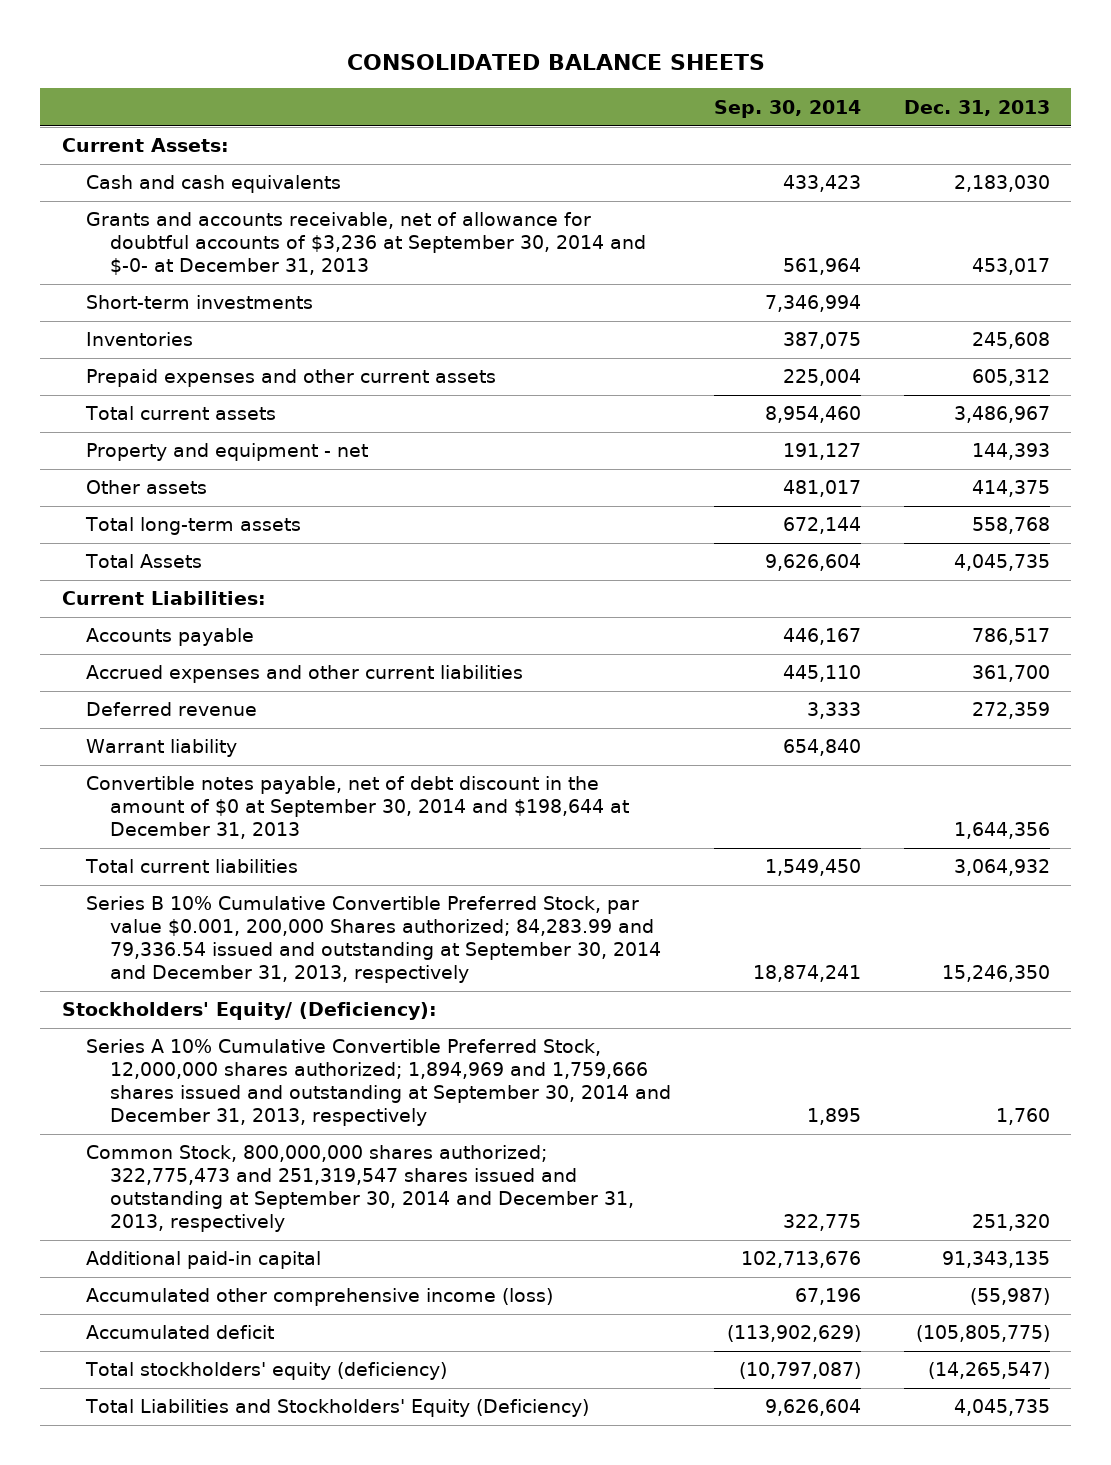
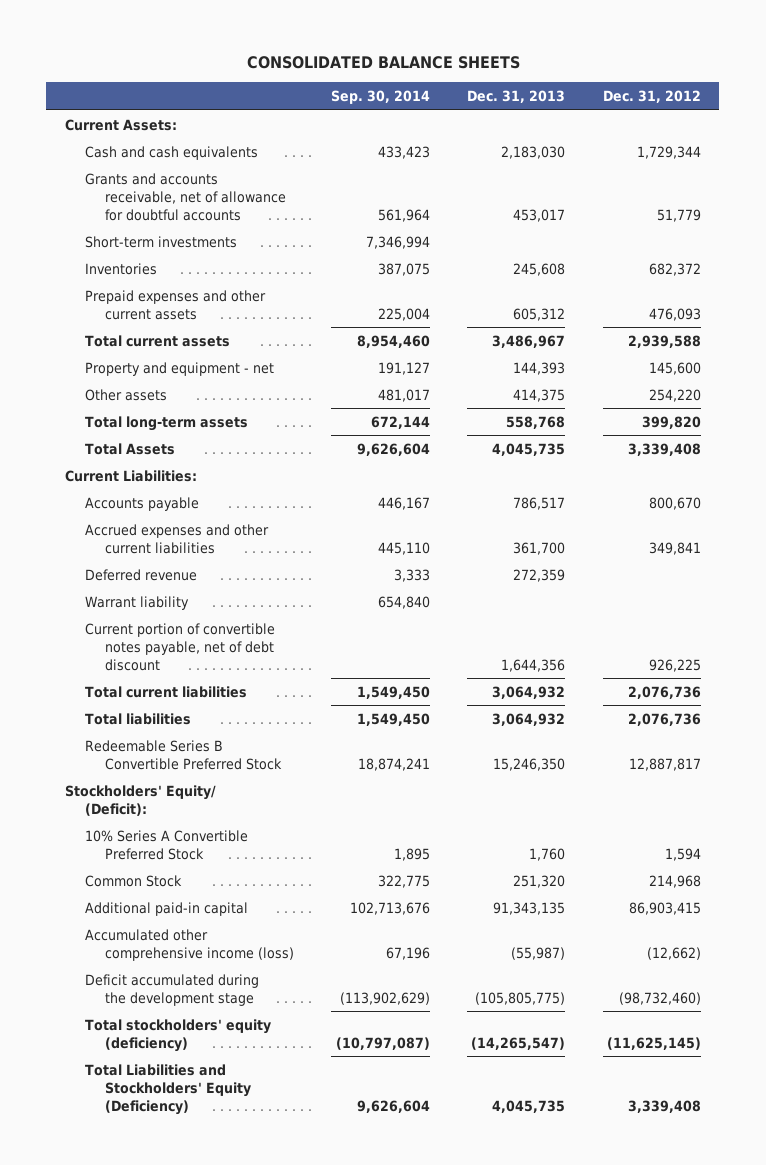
- | Sep. 30, 2014 | Dec. 31, 2013
+ | Sep. 30, 2014 | Dec. 31, 2013 | Dec. 31, 2012
- Grants and accounts receivable, net of allowance for doubtful accounts of $3,236 at September 30, 2014 and $-0- at December 31, 2013 | 561,964 | 453,017
+ Grants and accounts receivable, net of allowance for doubtful accounts | 561,964 | 453,017 | 51,779
- Convertible notes payable, net of debt discount in the amount of $0 at September 30, 2014 and $198,644 at December 31, 2013 | | 1,644,356
+ Current portion of convertible notes payable, net of debt discount | | 1,644,356 | 926,225
- Series B 10% Cumulative Convertible Preferred Stock, par value $0.001, 200,000 Shares authorized; 84,283.99 and 79,336.54 issued and outstanding at September 30, 2014 and December 31, 2013, respectively | 18,874,241 | 15,246,350
- Stockholders' Equity/ (Deficiency):
- Series A 10% Cumulative Convertible Preferred Stock, 12,000,000 shares authorized; 1,894,969 and 1,759,666 shares issued and outstanding at September 30, 2014 and December 31, 2013, respectively | 1,895 | 1,760
- Common Stock, 800,000,000 shares authorized; 322,775,473 and 251,319,547 shares issued and outstanding at September 30, 2014 and December 31, 2013, respectively | 322,775 | 251,320
+ Total liabilities | 1,549,450 | 3,064,932 | 2,076,736
+ Redeemable Series B Convertible Preferred Stock | 18,874,241 | 15,246,350 | 12,887,817
+ Stockholders' Equity/ (Deficit):
+ 10% Series A Convertible Preferred Stock | 1,895 | 1,760 | 1,594
+ Common Stock | 322,775 | 251,320 | 214,968
- Accumulated deficit | (113,902,629) | (105,805,775)
+ Deficit accumulated during the development stage | (113,902,629) | (105,805,775) | (98,732,460)

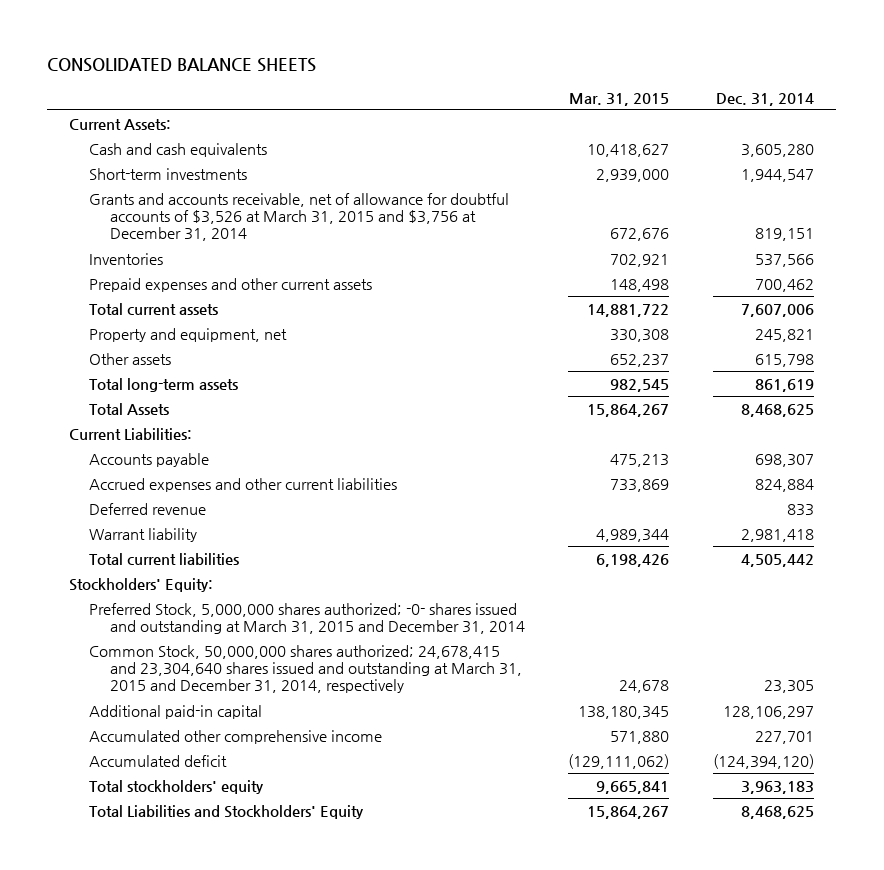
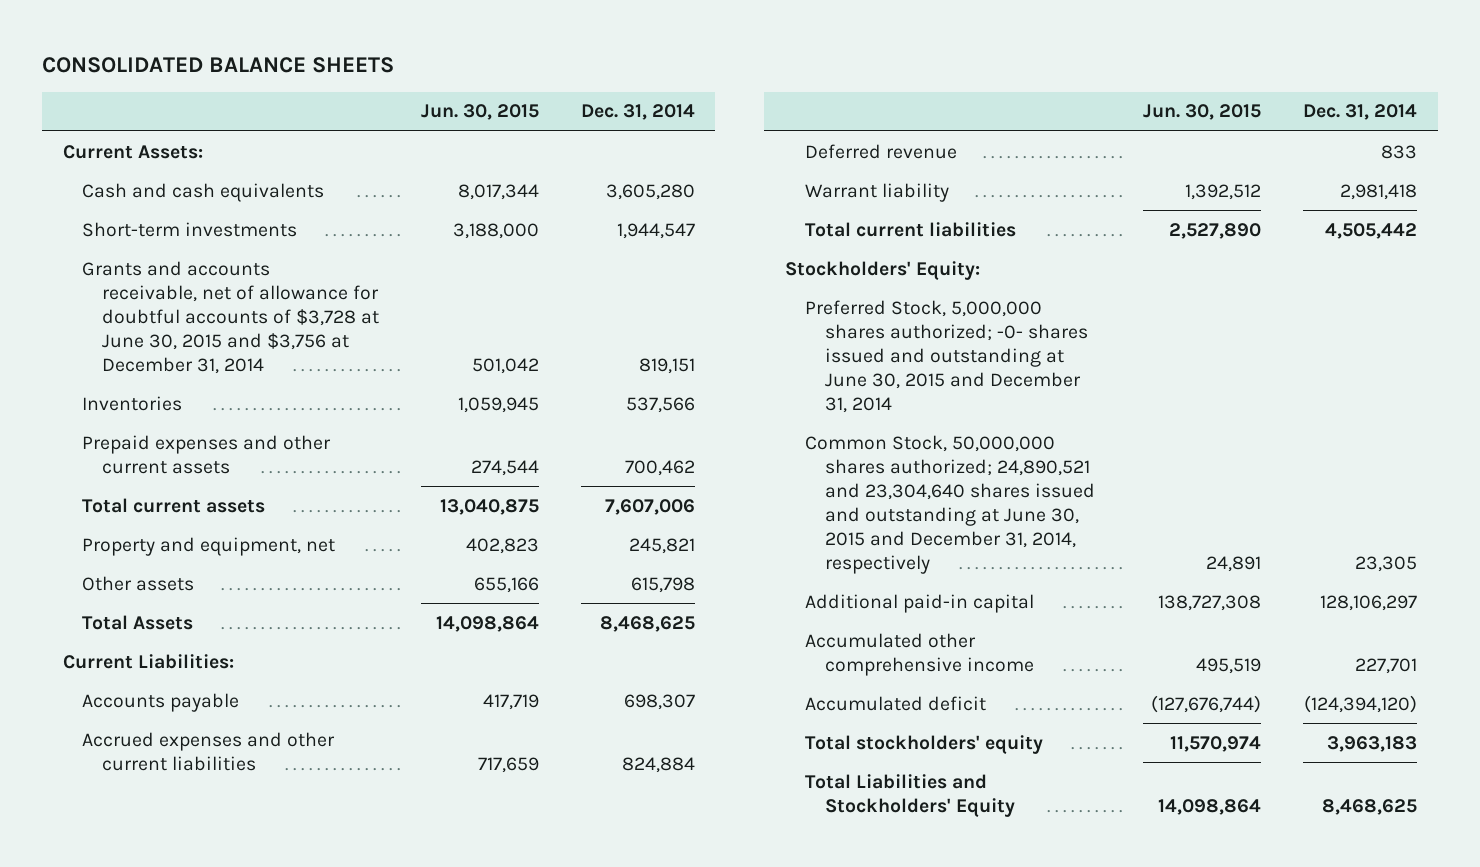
- | Mar. 31, 2015 | Dec. 31, 2014
+ | Jun. 30, 2015 | Dec. 31, 2014
- Grants and accounts receivable, net of allowance for doubtful accounts of $3,526 at March 31, 2015 and $3,756 at December 31, 2014 | 672,676 | 819,151
+ Grants and accounts receivable, net of allowance for doubtful accounts of $3,728 at June 30, 2015 and $3,756 at December 31, 2014 | 501,042 | 819,151
- Total long-term assets | 982,545 | 861,619
- Preferred Stock, 5,000,000 shares authorized; -0- shares issued and outstanding at March 31, 2015 and December 31, 2014
- Common Stock, 50,000,000 shares authorized; 24,678,415 and 23,304,640 shares issued and outstanding at March 31, 2015 and December 31, 2014, respectively | 24,678 | 23,305
+ Preferred Stock, 5,000,000 shares authorized; -0- shares issued and outstanding at June 30, 2015 and December 31, 2014
+ Common Stock, 50,000,000 shares authorized; 24,890,521 and 23,304,640 shares issued and outstanding at June 30, 2015 and December 31, 2014, respectively | 24,891 | 23,305

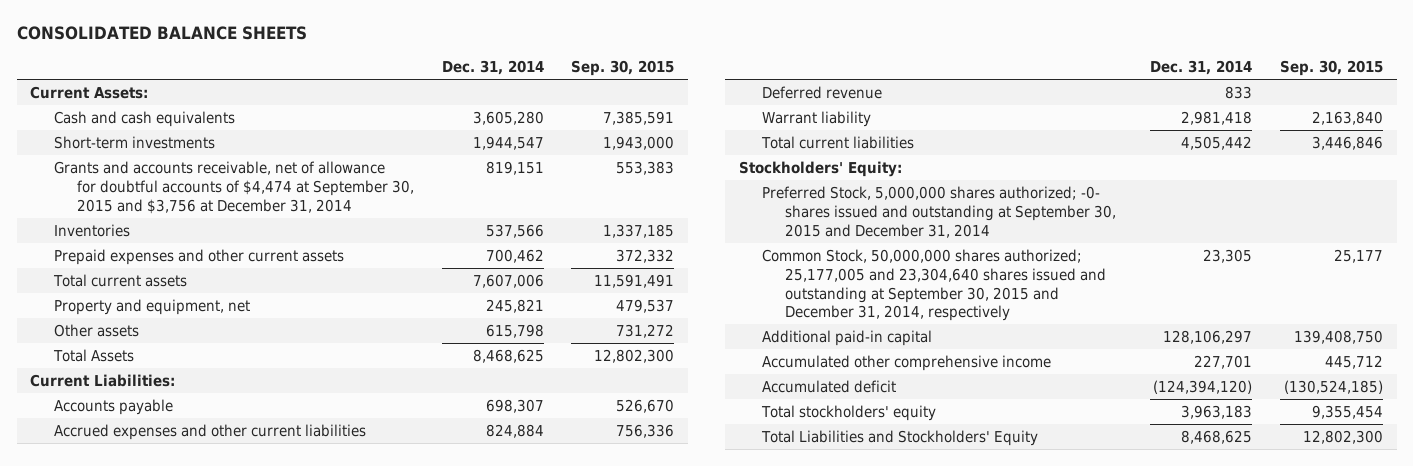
- | Jun. 30, 2015 | Dec. 31, 2014
+ | Dec. 31, 2014 | Sep. 30, 2015
- Grants and accounts receivable, net of allowance for doubtful accounts of $3,728 at June 30, 2015 and $3,756 at December 31, 2014 | 501,042 | 819,151
+ Grants and accounts receivable, net of allowance for doubtful accounts of $4,474 at September 30, 2015 and $3,756 at December 31, 2014 | 819,151 | 553,383
- Preferred Stock, 5,000,000 shares authorized; -0- shares issued and outstanding at June 30, 2015 and December 31, 2014
- Common Stock, 50,000,000 shares authorized; 24,890,521 and 23,304,640 shares issued and outstanding at June 30, 2015 and December 31, 2014, respectively | 24,891 | 23,305
+ Preferred Stock, 5,000,000 shares authorized; -0- shares issued and outstanding at September 30, 2015 and December 31, 2014
+ Common Stock, 50,000,000 shares authorized; 25,177,005 and 23,304,640 shares issued and outstanding at September 30, 2015 and December 31, 2014, respectively | 23,305 | 25,177

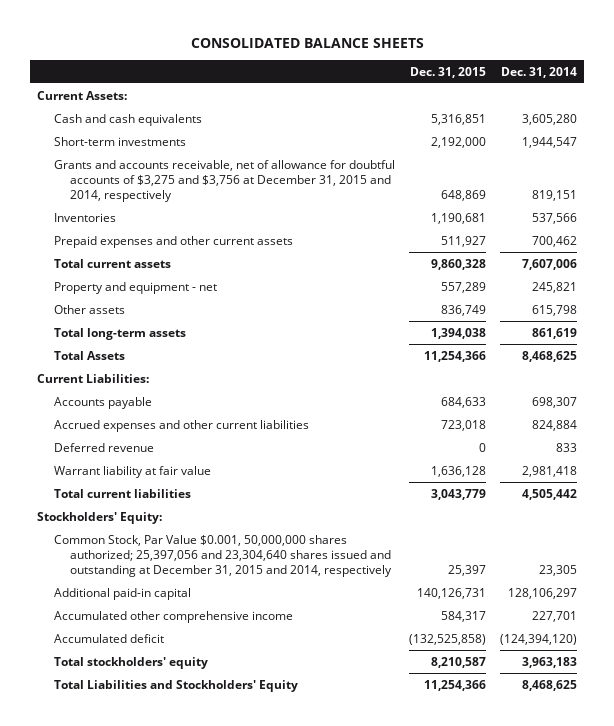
- | Dec. 31, 2014 | Sep. 30, 2015
+ | Dec. 31, 2015 | Dec. 31, 2014
- Grants and accounts receivable, net of allowance for doubtful accounts of $4,474 at September 30, 2015 and $3,756 at December 31, 2014 | 819,151 | 553,383
+ Grants and accounts receivable, net of allowance for doubtful accounts of $3,275 and $3,756 at December 31, 2015 and 2014, respectively | 648,869 | 819,151
- Property and equipment, net | 245,821 | 479,537
+ Property and equipment - net | 557,289 | 245,821
+ Total long-term assets | 1,394,038 | 861,619
- Warrant liability | 2,981,418 | 2,163,840
+ Warrant liability at fair value | 1,636,128 | 2,981,418
- Preferred Stock, 5,000,000 shares authorized; -0- shares issued and outstanding at September 30, 2015 and December 31, 2014
- Common Stock, 50,000,000 shares authorized; 25,177,005 and 23,304,640 shares issued and outstanding at September 30, 2015 and December 31, 2014, respectively | 23,305 | 25,177
+ Common Stock, Par Value $0.001, 50,000,000 shares authorized; 25,397,056 and 23,304,640 shares issued and outstanding at December 31, 2015 and 2014, respectively | 25,397 | 23,305

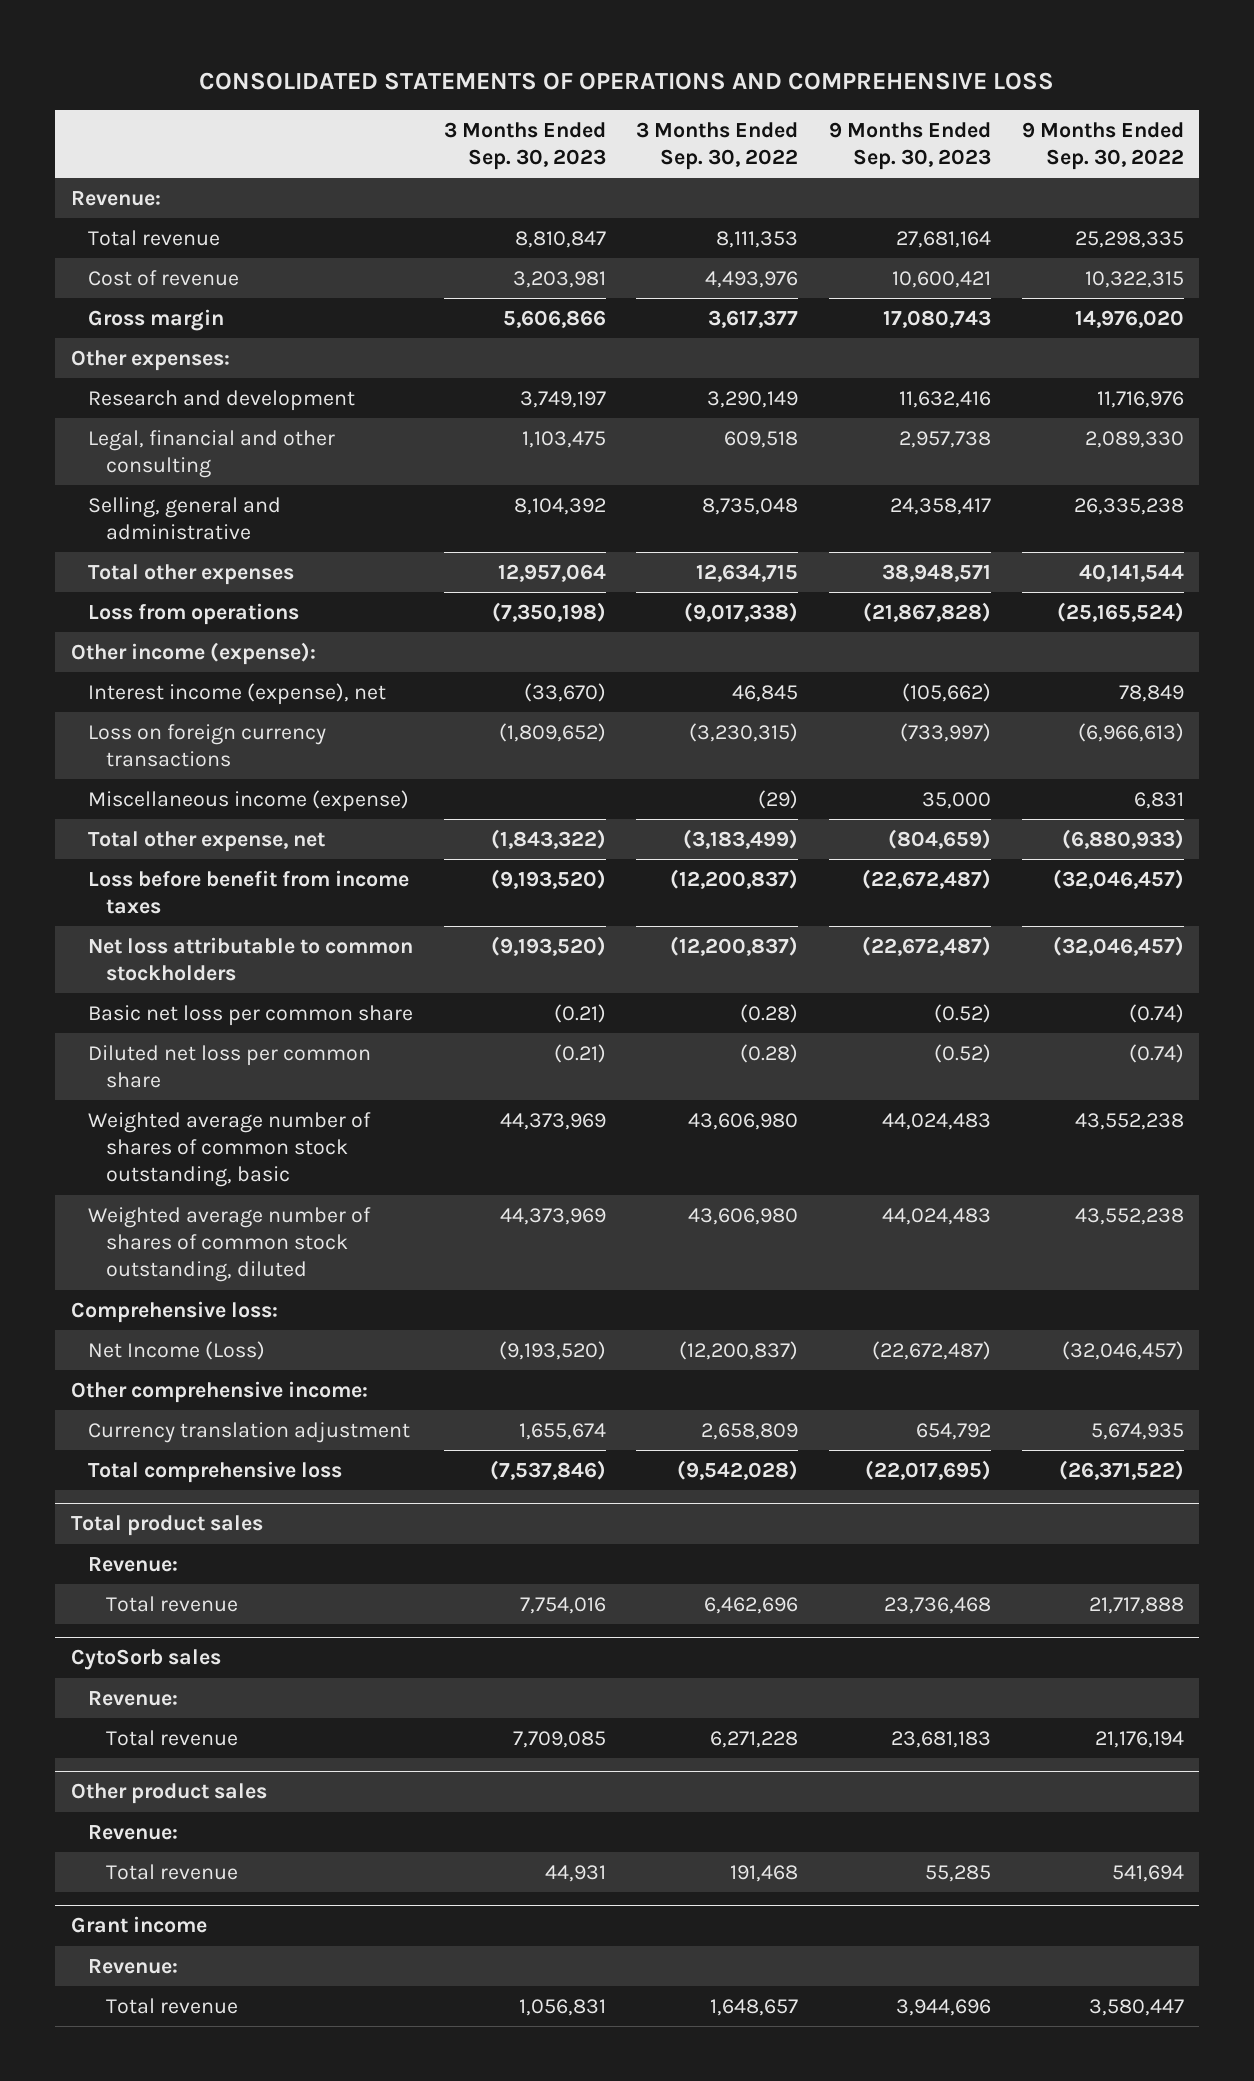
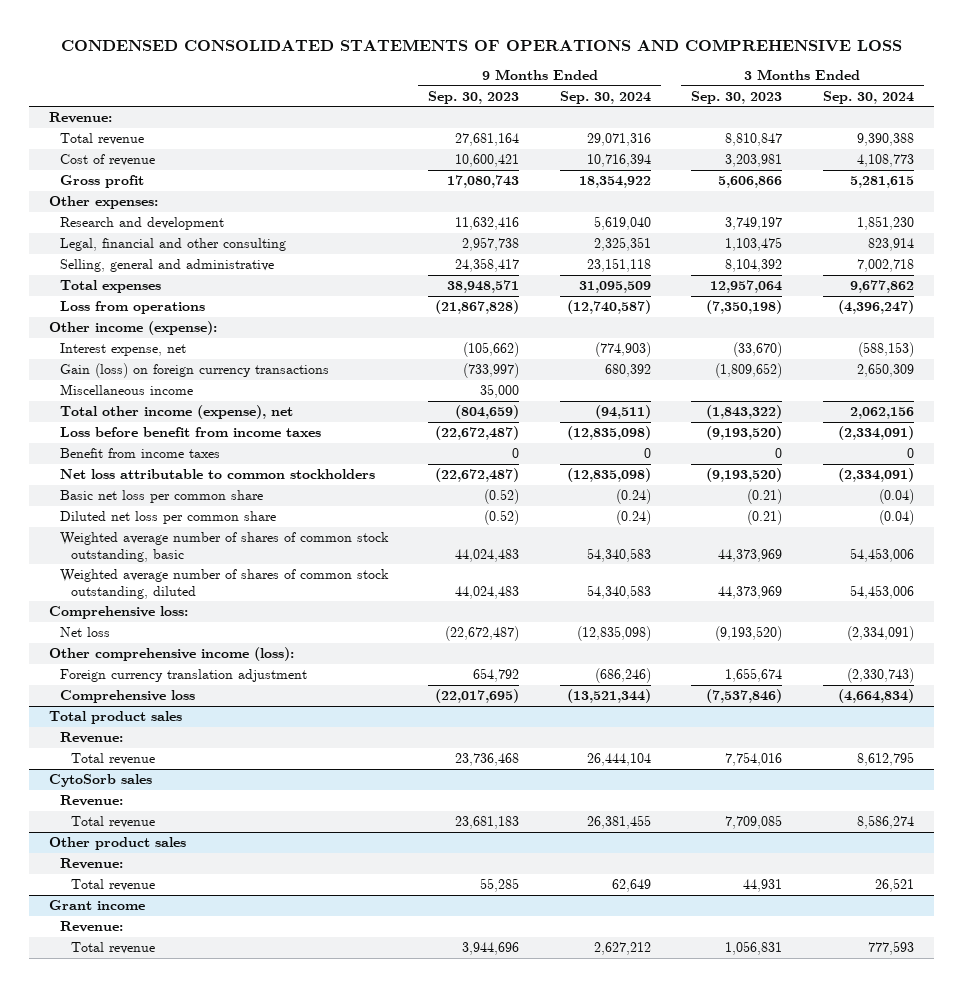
- CONSOLIDATED STATEMENTS OF OPERATIONS AND COMPREHENSIVE LOSS
+ CONDENSED CONSOLIDATED STATEMENTS OF OPERATIONS AND COMPREHENSIVE LOSS
- | 3 Months Ended Sep. 30, 2023 | 3 Months Ended Sep. 30, 2022 | 9 Months Ended Sep. 30, 2023 | 9 Months Ended Sep. 30, 2022
+ | 9 Months Ended Sep. 30, 2023 | 9 Months Ended Sep. 30, 2024 | 3 Months Ended Sep. 30, 2023 | 3 Months Ended Sep. 30, 2024
- Gross margin | 5,606,866 | 3,617,377 | 17,080,743 | 14,976,020
+ Gross profit | 17,080,743 | 18,354,922 | 5,606,866 | 5,281,615
- Total other expenses | 12,957,064 | 12,634,715 | 38,948,571 | 40,141,544
+ Total expenses | 38,948,571 | 31,095,509 | 12,957,064 | 9,677,862
- Interest income (expense), net | (33,670) | 46,845 | (105,662) | 78,849
- Loss on foreign currency transactions | (1,809,652) | (3,230,315) | (733,997) | (6,966,613)
- Miscellaneous income (expense) | | (29) | 35,000 | 6,831
- Total other expense, net | (1,843,322) | (3,183,499) | (804,659) | (6,880,933)
+ Interest expense, net | (105,662) | (774,903) | (33,670) | (588,153)
+ Gain (loss) on foreign currency transactions | (733,997) | 680,392 | (1,809,652) | 2,650,309
+ Miscellaneous income | 35,000 | | |
+ Total other income (expense), net | (804,659) | (94,511) | (1,843,322) | 2,062,156
+ Benefit from income taxes | 0 | 0 | 0 | 0
- Net Income (Loss) | (9,193,520) | (12,200,837) | (22,672,487) | (32,046,457)
- Other comprehensive income:
- Currency translation adjustment | 1,655,674 | 2,658,809 | 654,792 | 5,674,935
- Total comprehensive loss | (7,537,846) | (9,542,028) | (22,017,695) | (26,371,522)
+ Net loss | (22,672,487) | (12,835,098) | (9,193,520) | (2,334,091)
+ Other comprehensive income (loss):
+ Foreign currency translation adjustment | 654,792 | (686,246) | 1,655,674 | (2,330,743)
+ Comprehensive loss | (22,017,695) | (13,521,344) | (7,537,846) | (4,664,834)

